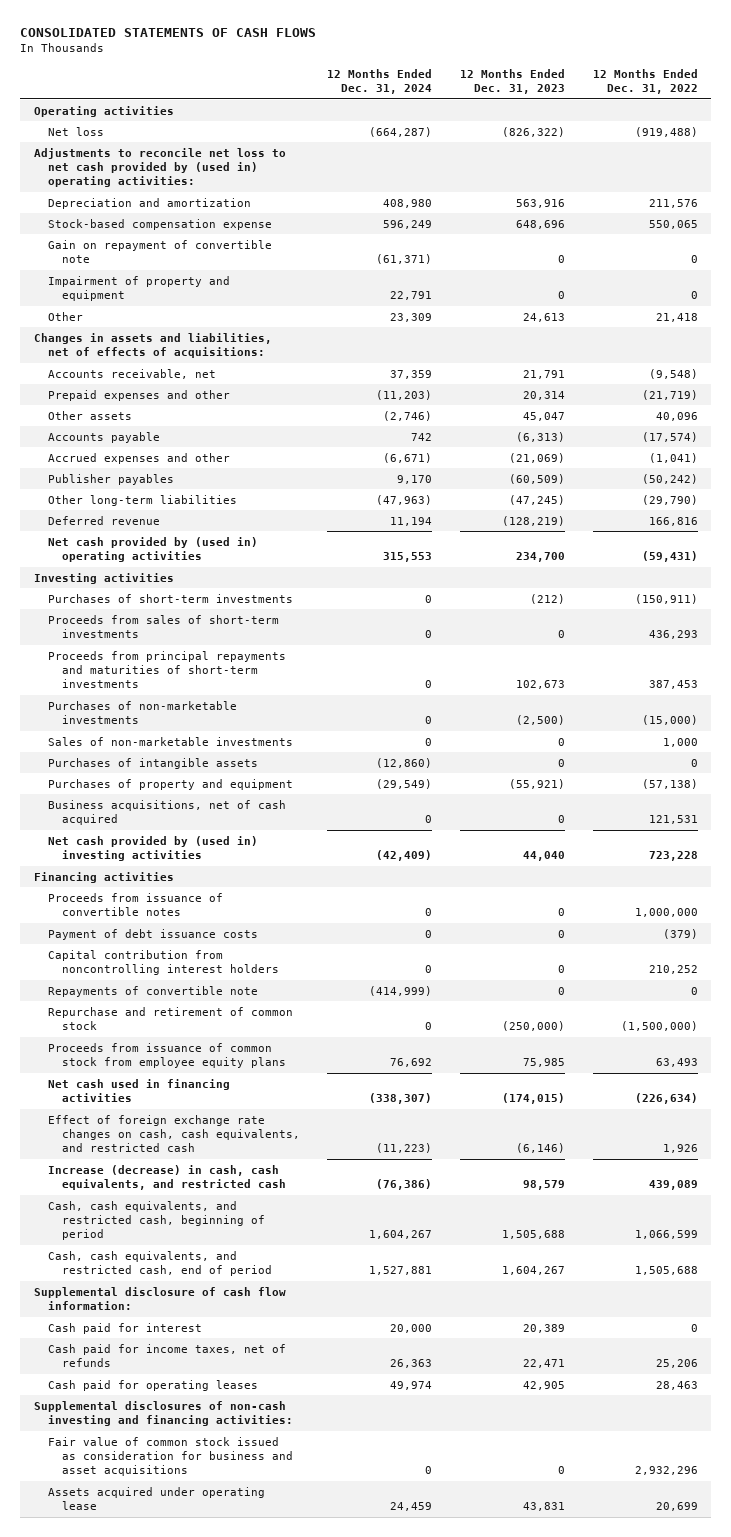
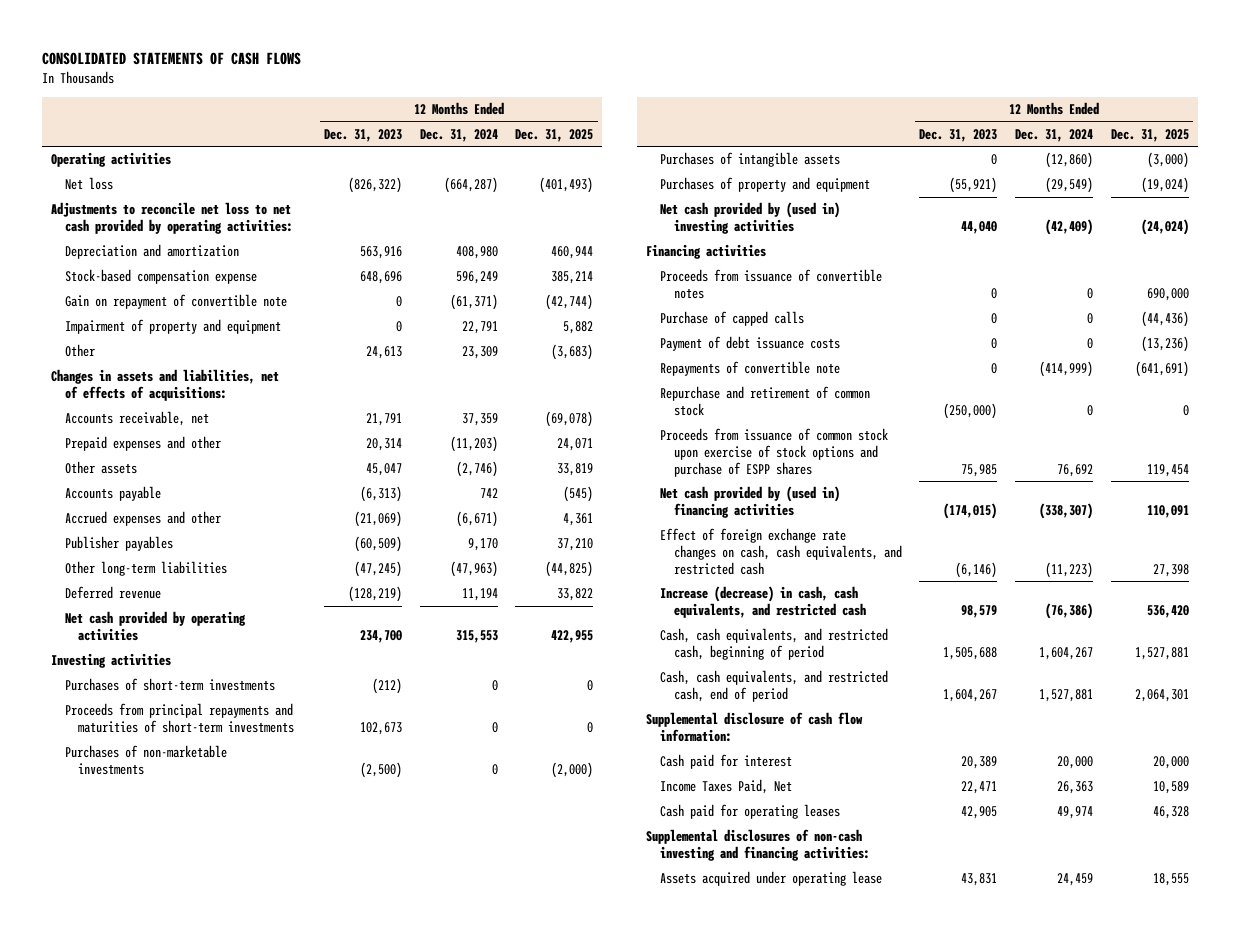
- | 12 Months Ended Dec. 31, 2024 | 12 Months Ended Dec. 31, 2023 | 12 Months Ended Dec. 31, 2022
+ | 12 Months Ended Dec. 31, 2023 | 12 Months Ended Dec. 31, 2024 | 12 Months Ended Dec. 31, 2025
- Adjustments to reconcile net loss to net cash provided by (used in) operating activities:
+ Adjustments to reconcile net loss to net cash provided by operating activities:
- Net cash provided by (used in) operating activities | 315,553 | 234,700 | (59,431)
+ Net cash provided by operating activities | 234,700 | 315,553 | 422,955
- Proceeds from sales of short-term investments | 0 | 0 | 436,293
- Sales of non-marketable investments | 0 | 0 | 1,000
- Business acquisitions, net of cash acquired | 0 | 0 | 121,531
+ Purchase of capped calls | 0 | 0 | (44,436)
- Capital contribution from noncontrolling interest holders | 0 | 0 | 210,252
- Proceeds from issuance of common stock from employee equity plans | 76,692 | 75,985 | 63,493
- Net cash used in financing activities | (338,307) | (174,015) | (226,634)
+ Proceeds from issuance of common stock upon exercise of stock options and purchase of ESPP shares | 75,985 | 76,692 | 119,454
+ Net cash provided by (used in) financing activities | (174,015) | (338,307) | 110,091
- Cash paid for income taxes, net of refunds | 26,363 | 22,471 | 25,206
+ Income Taxes Paid, Net | 22,471 | 26,363 | 10,589
- Fair value of common stock issued as consideration for business and asset acquisitions | 0 | 0 | 2,932,296

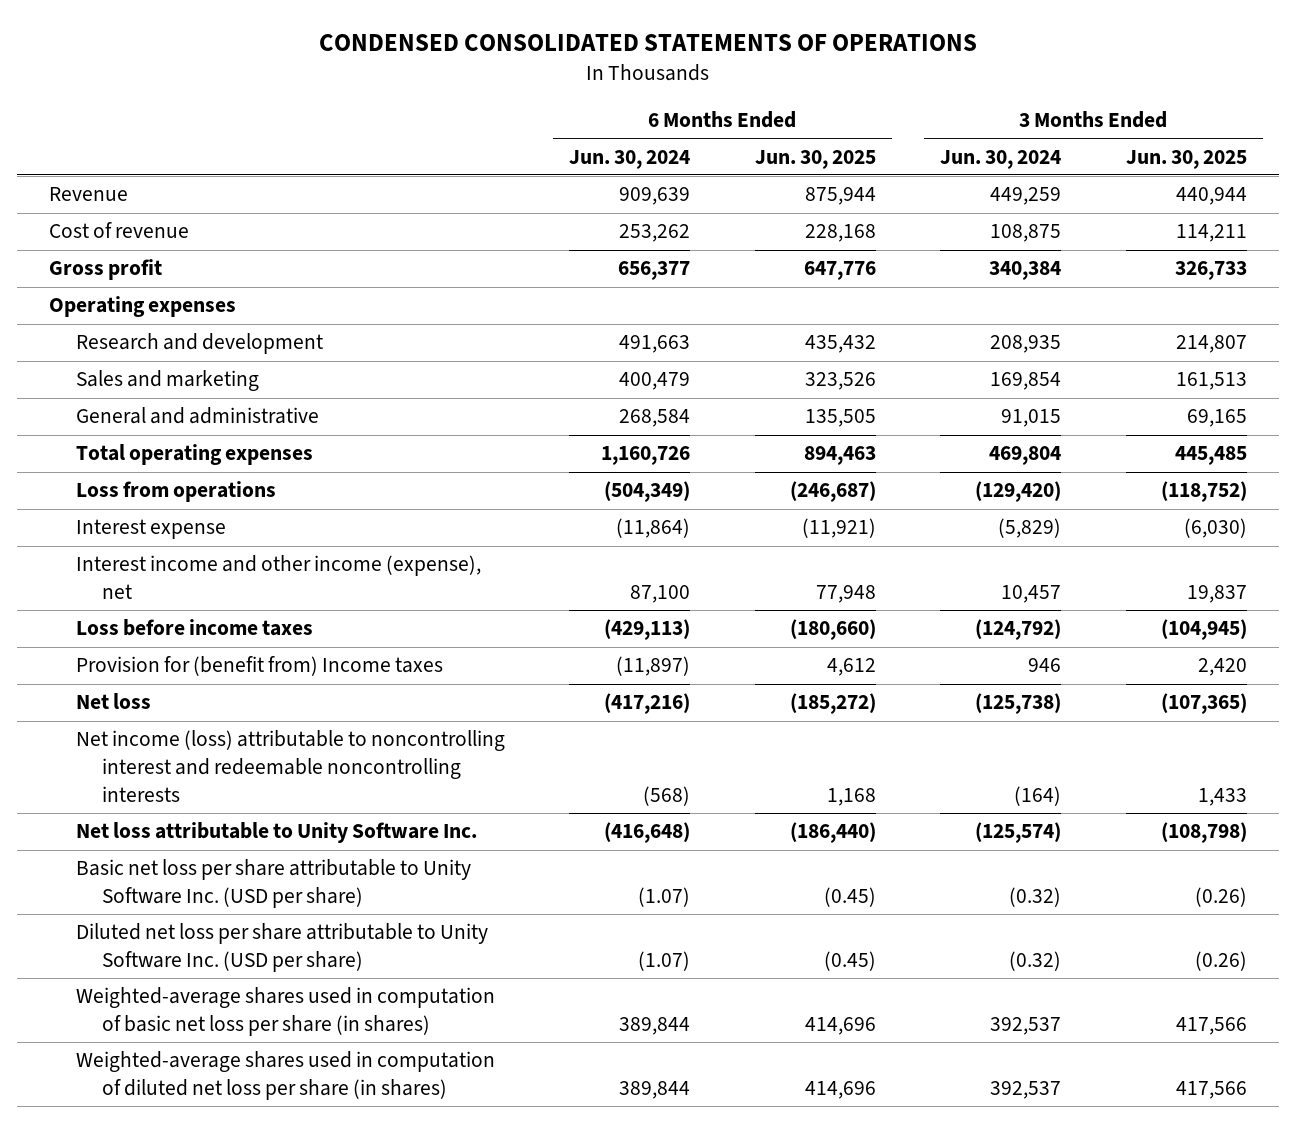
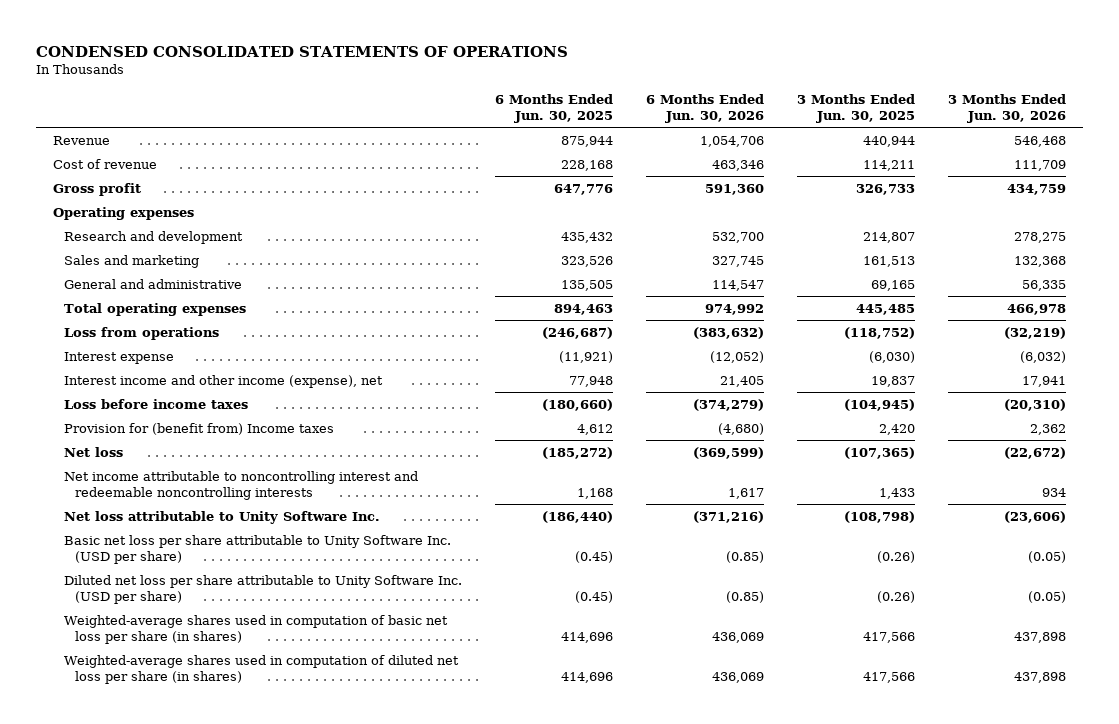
- | 6 Months Ended Jun. 30, 2024 | 6 Months Ended Jun. 30, 2025 | 3 Months Ended Jun. 30, 2024 | 3 Months Ended Jun. 30, 2025
+ | 6 Months Ended Jun. 30, 2025 | 6 Months Ended Jun. 30, 2026 | 3 Months Ended Jun. 30, 2025 | 3 Months Ended Jun. 30, 2026
- Net income (loss) attributable to noncontrolling interest and redeemable noncontrolling interests | (568) | 1,168 | (164) | 1,433
+ Net income attributable to noncontrolling interest and redeemable noncontrolling interests | 1,168 | 1,617 | 1,433 | 934

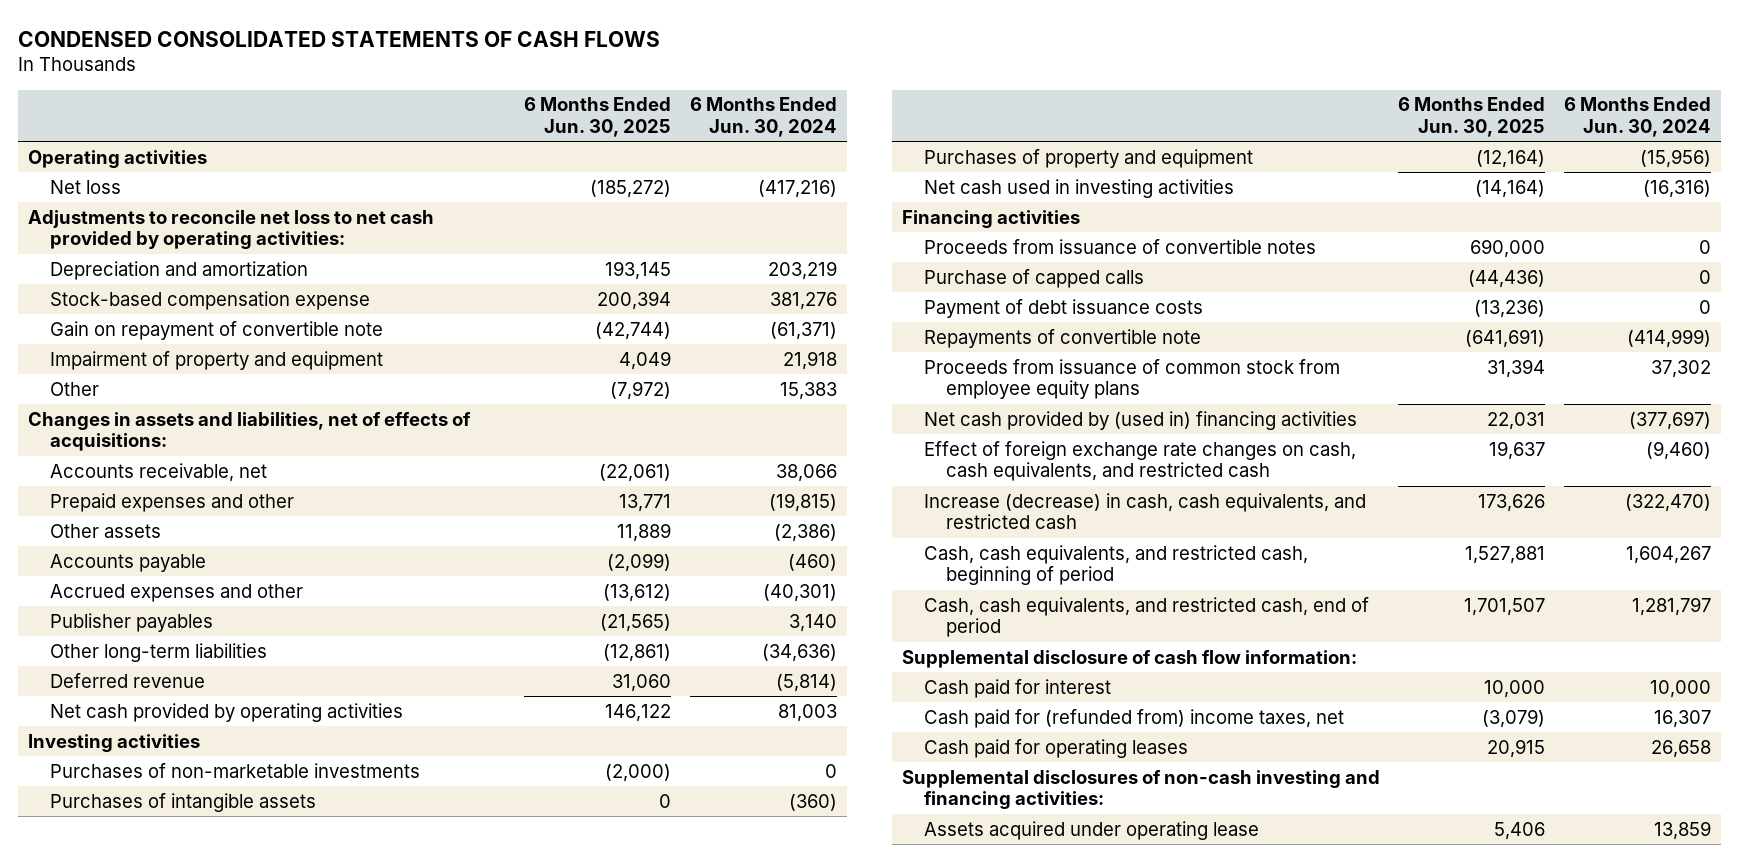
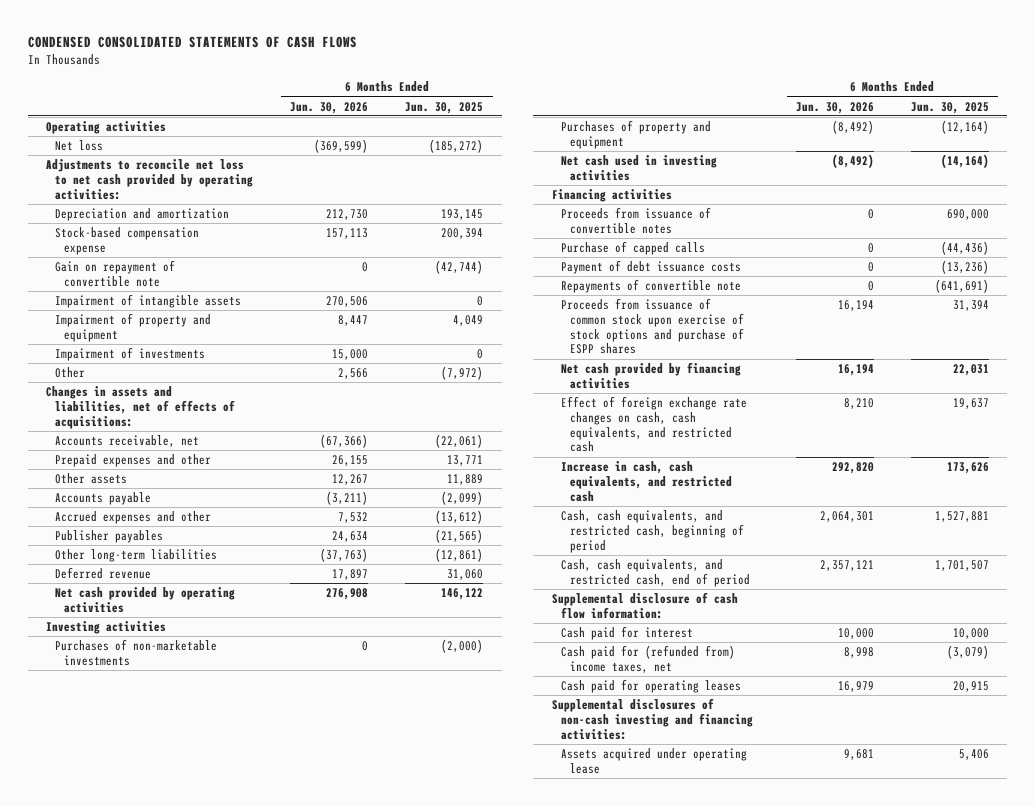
- | 6 Months Ended Jun. 30, 2025 | 6 Months Ended Jun. 30, 2024
+ | 6 Months Ended Jun. 30, 2026 | 6 Months Ended Jun. 30, 2025
+ Impairment of intangible assets | 270,506 | 0
+ Impairment of investments | 15,000 | 0
- Purchases of intangible assets | 0 | (360)
- Proceeds from issuance of common stock from employee equity plans | 31,394 | 37,302
- Net cash provided by (used in) financing activities | 22,031 | (377,697)
+ Proceeds from issuance of common stock upon exercise of stock options and purchase of ESPP shares | 16,194 | 31,394
+ Net cash provided by financing activities | 16,194 | 22,031
- Increase (decrease) in cash, cash equivalents, and restricted cash | 173,626 | (322,470)
+ Increase in cash, cash equivalents, and restricted cash | 292,820 | 173,626

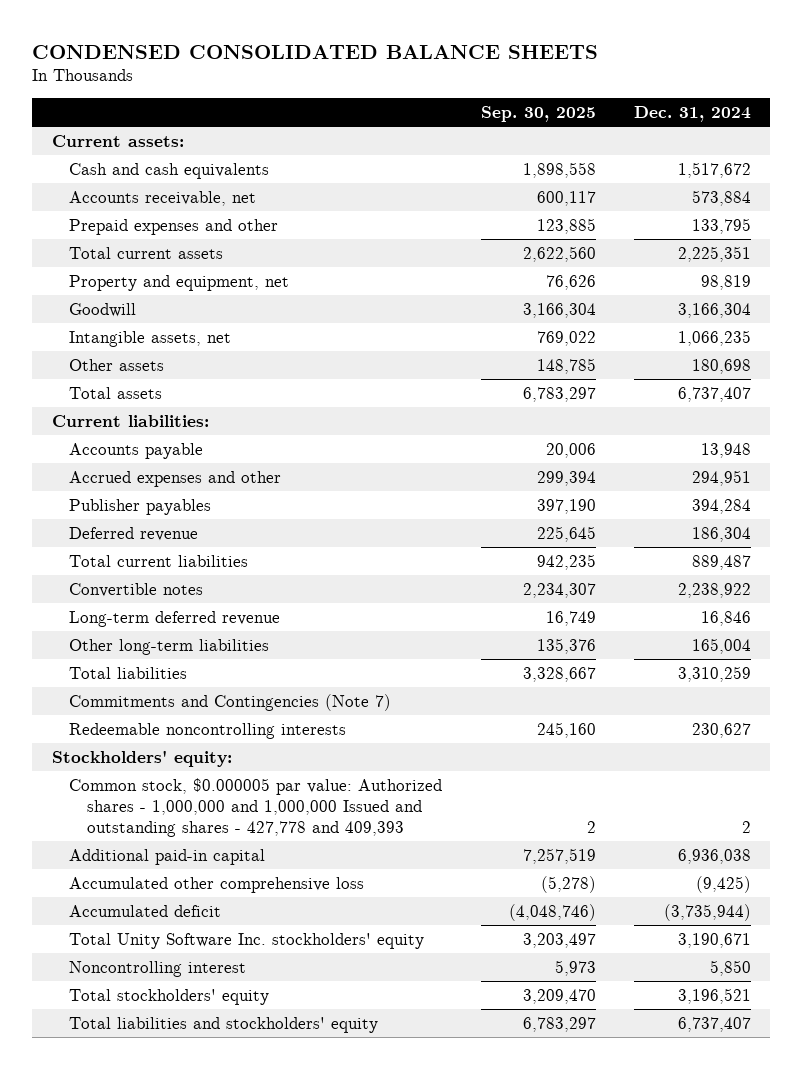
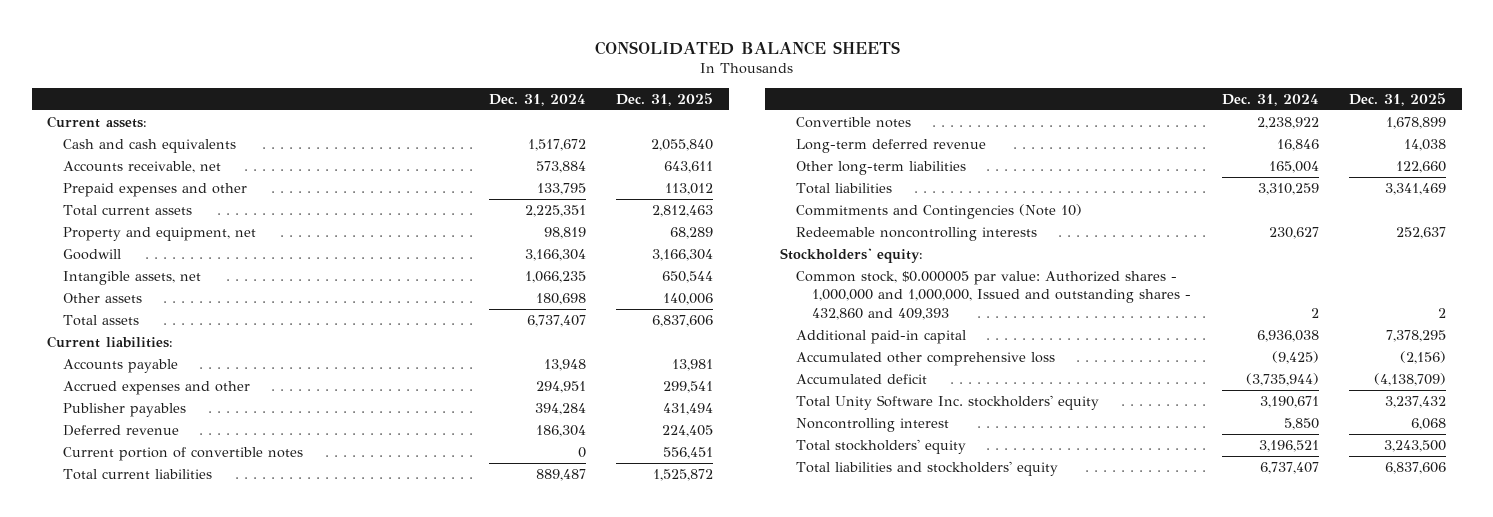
- CONDENSED CONSOLIDATED BALANCE SHEETS
+ CONSOLIDATED BALANCE SHEETS
- | Sep. 30, 2025 | Dec. 31, 2024
+ | Dec. 31, 2024 | Dec. 31, 2025
+ Current portion of convertible notes | 0 | 556,451
- Commitments and Contingencies (Note 7)
+ Commitments and Contingencies (Note 10)
- Common stock, $0.000005 par value: Authorized shares - 1,000,000 and 1,000,000 Issued and outstanding shares - 427,778 and 409,393 | 2 | 2
+ Common stock, $0.000005 par value: Authorized shares - 1,000,000 and 1,000,000, Issued and outstanding shares - 432,860 and 409,393 | 2 | 2

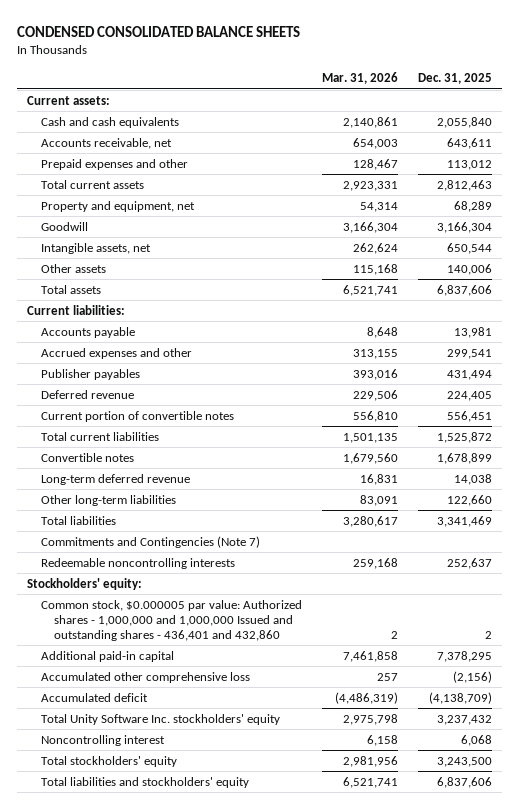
- CONSOLIDATED BALANCE SHEETS
+ CONDENSED CONSOLIDATED BALANCE SHEETS
- | Dec. 31, 2024 | Dec. 31, 2025
+ | Mar. 31, 2026 | Dec. 31, 2025
- Commitments and Contingencies (Note 10)
+ Commitments and Contingencies (Note 7)
- Common stock, $0.000005 par value: Authorized shares - 1,000,000 and 1,000,000, Issued and outstanding shares - 432,860 and 409,393 | 2 | 2
+ Common stock, $0.000005 par value: Authorized shares - 1,000,000 and 1,000,000 Issued and outstanding shares - 436,401 and 432,860 | 2 | 2

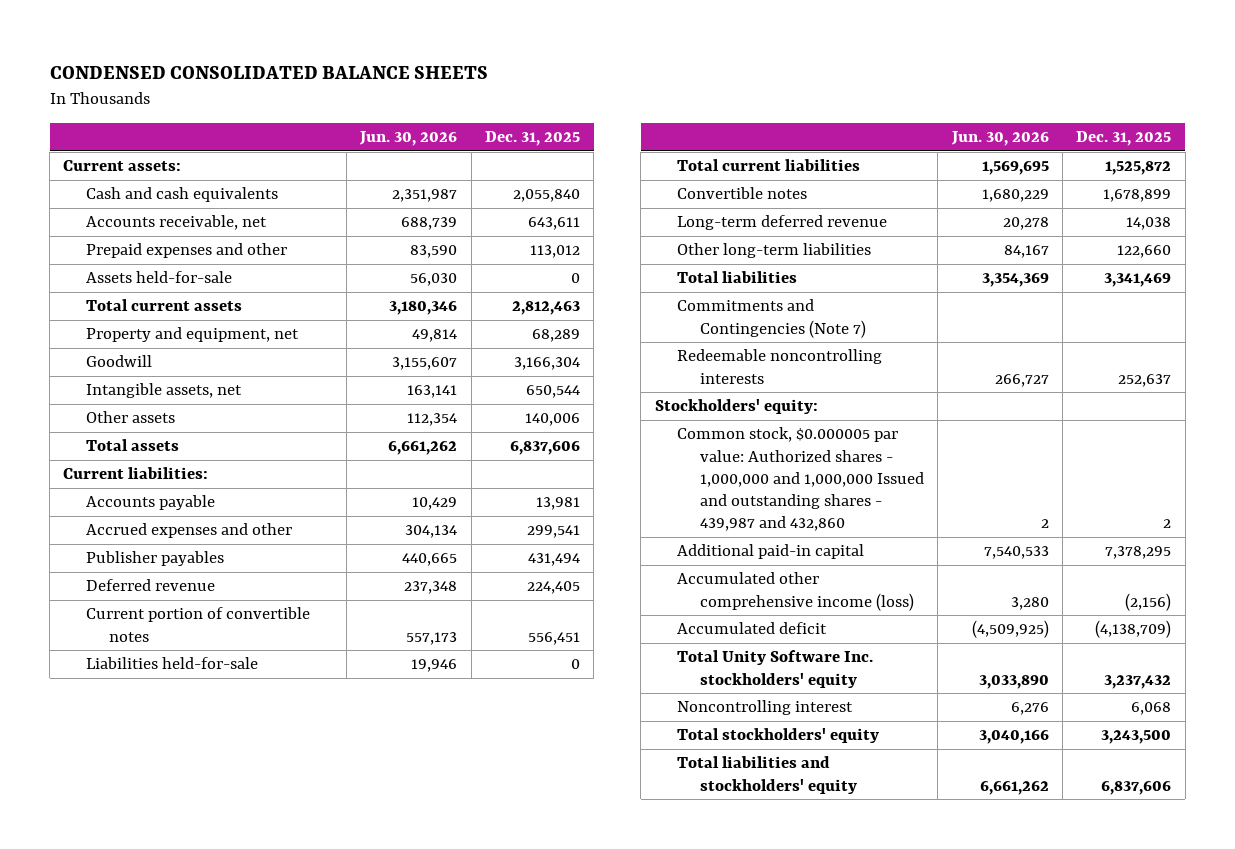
- | Mar. 31, 2026 | Dec. 31, 2025
+ | Jun. 30, 2026 | Dec. 31, 2025
+ Assets held-for-sale | 56,030 | 0
+ Liabilities held-for-sale | 19,946 | 0
- Common stock, $0.000005 par value: Authorized shares - 1,000,000 and 1,000,000 Issued and outstanding shares - 436,401 and 432,860 | 2 | 2
+ Common stock, $0.000005 par value: Authorized shares - 1,000,000 and 1,000,000 Issued and outstanding shares - 439,987 and 432,860 | 2 | 2
- Accumulated other comprehensive loss | 257 | (2,156)
+ Accumulated other comprehensive income (loss) | 3,280 | (2,156)

